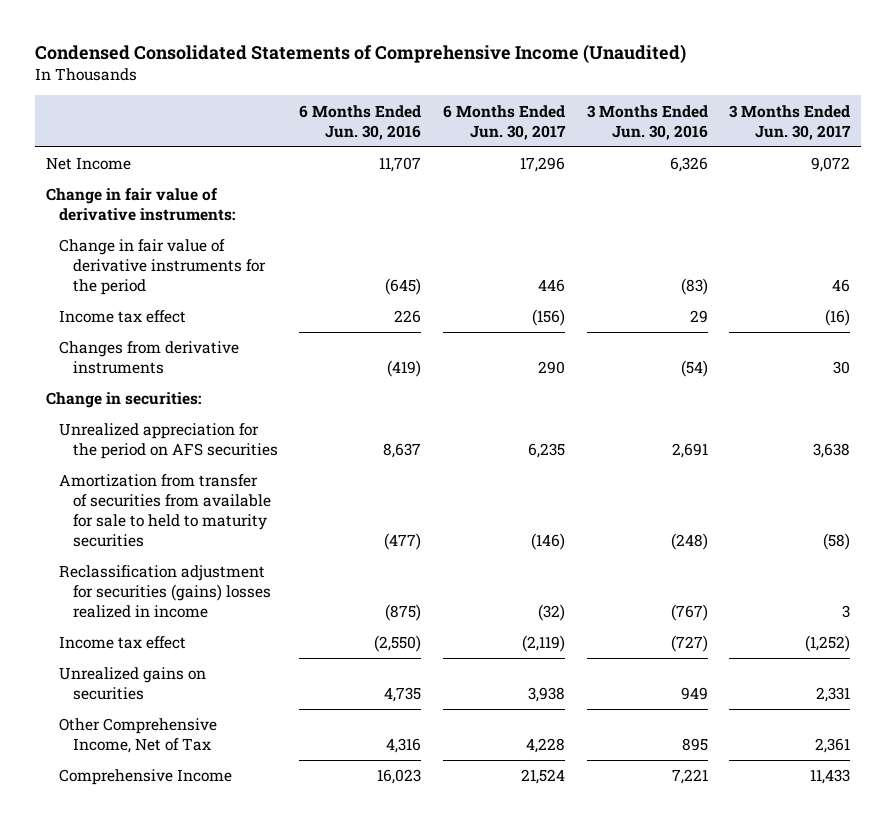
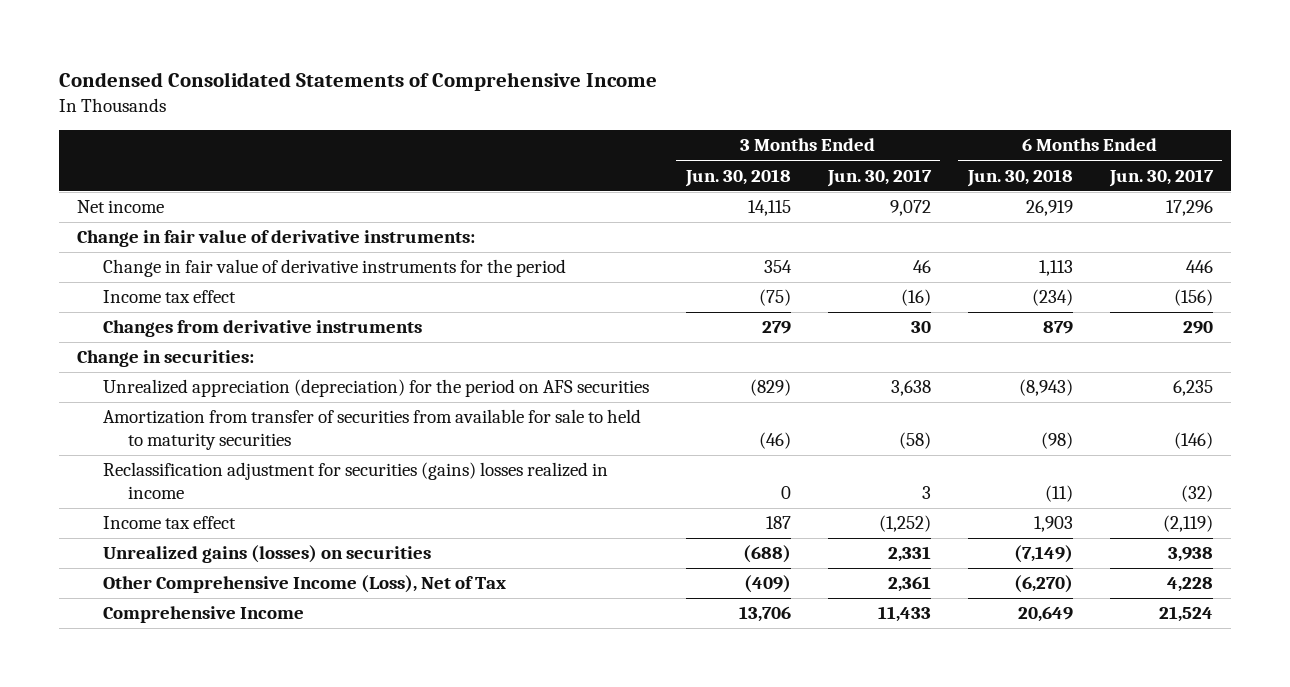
- Condensed Consolidated Statements of Comprehensive Income (Unaudited)
+ Condensed Consolidated Statements of Comprehensive Income
- | 6 Months Ended Jun. 30, 2016 | 6 Months Ended Jun. 30, 2017 | 3 Months Ended Jun. 30, 2016 | 3 Months Ended Jun. 30, 2017
+ | 3 Months Ended Jun. 30, 2018 | 3 Months Ended Jun. 30, 2017 | 6 Months Ended Jun. 30, 2018 | 6 Months Ended Jun. 30, 2017
- Net Income | 11,707 | 17,296 | 6,326 | 9,072
+ Net income | 14,115 | 9,072 | 26,919 | 17,296
- Unrealized appreciation for the period on AFS securities | 8,637 | 6,235 | 2,691 | 3,638
+ Unrealized appreciation (depreciation) for the period on AFS securities | (829) | 3,638 | (8,943) | 6,235
- Unrealized gains on securities | 4,735 | 3,938 | 949 | 2,331
- Other Comprehensive Income, Net of Tax | 4,316 | 4,228 | 895 | 2,361
+ Unrealized gains (losses) on securities | (688) | 2,331 | (7,149) | 3,938
+ Other Comprehensive Income (Loss), Net of Tax | (409) | 2,361 | (6,270) | 4,228

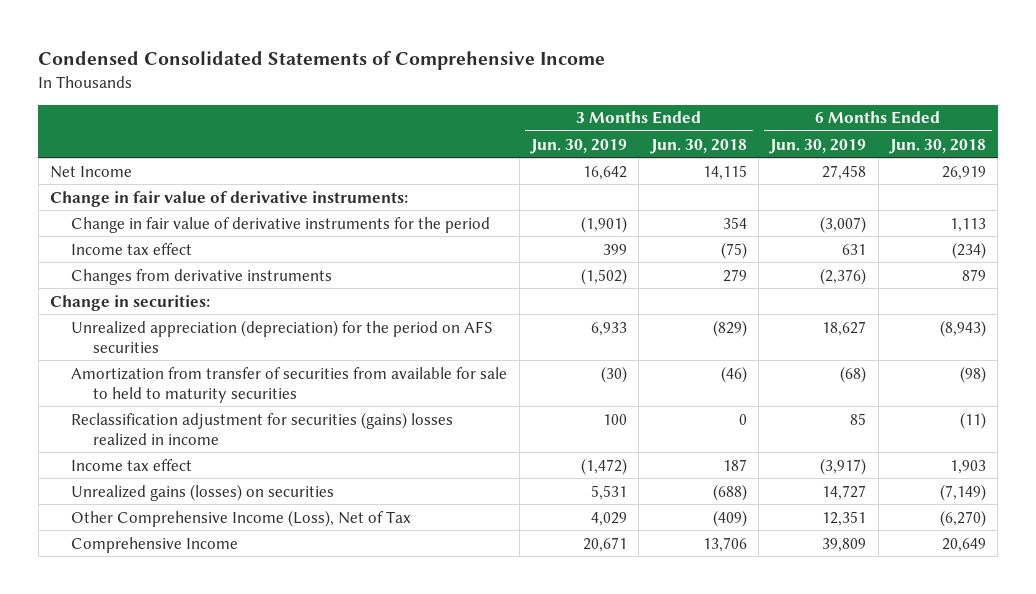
- | 3 Months Ended Jun. 30, 2018 | 3 Months Ended Jun. 30, 2017 | 6 Months Ended Jun. 30, 2018 | 6 Months Ended Jun. 30, 2017
+ | 3 Months Ended Jun. 30, 2019 | 3 Months Ended Jun. 30, 2018 | 6 Months Ended Jun. 30, 2019 | 6 Months Ended Jun. 30, 2018
- Net income | 14,115 | 9,072 | 26,919 | 17,296
+ Net Income | 16,642 | 14,115 | 27,458 | 26,919

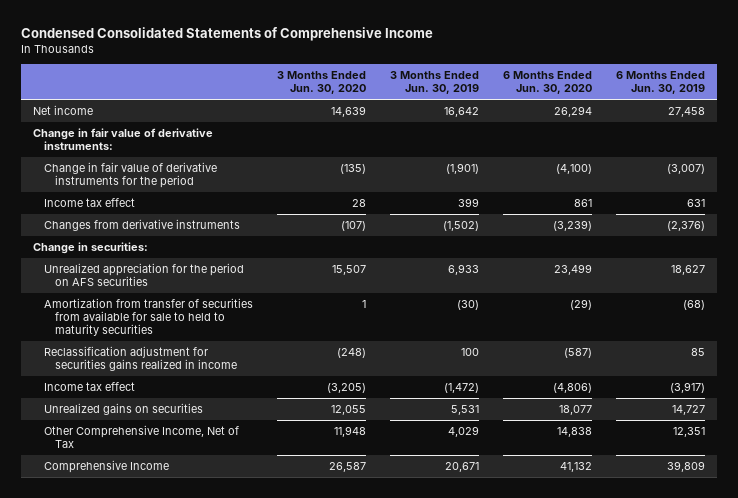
- | 3 Months Ended Jun. 30, 2019 | 3 Months Ended Jun. 30, 2018 | 6 Months Ended Jun. 30, 2019 | 6 Months Ended Jun. 30, 2018
+ | 3 Months Ended Jun. 30, 2020 | 3 Months Ended Jun. 30, 2019 | 6 Months Ended Jun. 30, 2020 | 6 Months Ended Jun. 30, 2019
- Net Income | 16,642 | 14,115 | 27,458 | 26,919
+ Net income | 14,639 | 16,642 | 26,294 | 27,458
- Unrealized appreciation (depreciation) for the period on AFS securities | 6,933 | (829) | 18,627 | (8,943)
+ Unrealized appreciation for the period on AFS securities | 15,507 | 6,933 | 23,499 | 18,627
- Reclassification adjustment for securities (gains) losses realized in income | 100 | 0 | 85 | (11)
+ Reclassification adjustment for securities gains realized in income | (248) | 100 | (587) | 85
- Unrealized gains (losses) on securities | 5,531 | (688) | 14,727 | (7,149)
- Other Comprehensive Income (Loss), Net of Tax | 4,029 | (409) | 12,351 | (6,270)
+ Unrealized gains on securities | 12,055 | 5,531 | 18,077 | 14,727
+ Other Comprehensive Income, Net of Tax | 11,948 | 4,029 | 14,838 | 12,351

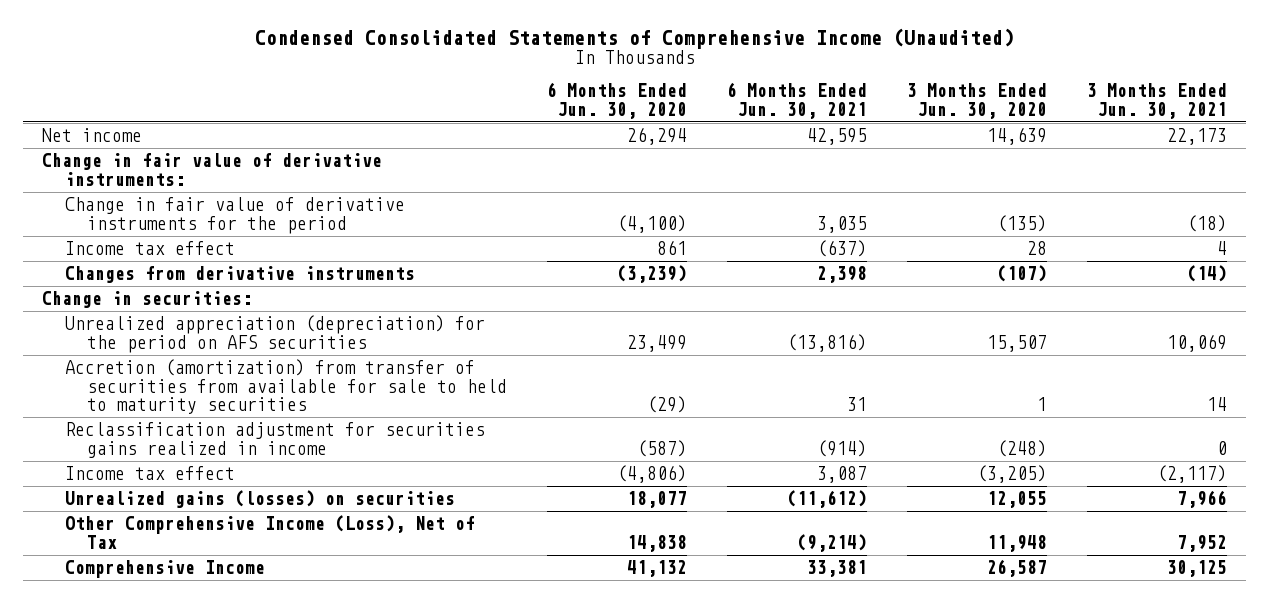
- Condensed Consolidated Statements of Comprehensive Income
+ Condensed Consolidated Statements of Comprehensive Income (Unaudited)
- | 3 Months Ended Jun. 30, 2020 | 3 Months Ended Jun. 30, 2019 | 6 Months Ended Jun. 30, 2020 | 6 Months Ended Jun. 30, 2019
+ | 6 Months Ended Jun. 30, 2020 | 6 Months Ended Jun. 30, 2021 | 3 Months Ended Jun. 30, 2020 | 3 Months Ended Jun. 30, 2021
- Unrealized appreciation for the period on AFS securities | 15,507 | 6,933 | 23,499 | 18,627
- Amortization from transfer of securities from available for sale to held to maturity securities | 1 | (30) | (29) | (68)
+ Unrealized appreciation (depreciation) for the period on AFS securities | 23,499 | (13,816) | 15,507 | 10,069
+ Accretion (amortization) from transfer of securities from available for sale to held to maturity securities | (29) | 31 | 1 | 14
- Unrealized gains on securities | 12,055 | 5,531 | 18,077 | 14,727
- Other Comprehensive Income, Net of Tax | 11,948 | 4,029 | 14,838 | 12,351
+ Unrealized gains (losses) on securities | 18,077 | (11,612) | 12,055 | 7,966
+ Other Comprehensive Income (Loss), Net of Tax | 14,838 | (9,214) | 11,948 | 7,952

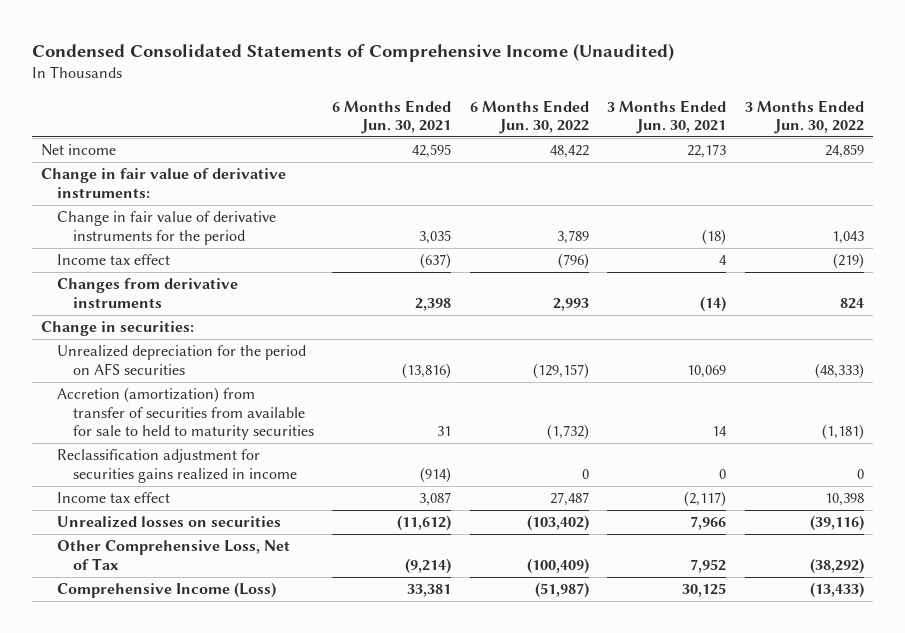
- | 6 Months Ended Jun. 30, 2020 | 6 Months Ended Jun. 30, 2021 | 3 Months Ended Jun. 30, 2020 | 3 Months Ended Jun. 30, 2021
+ | 6 Months Ended Jun. 30, 2021 | 6 Months Ended Jun. 30, 2022 | 3 Months Ended Jun. 30, 2021 | 3 Months Ended Jun. 30, 2022
- Unrealized appreciation (depreciation) for the period on AFS securities | 23,499 | (13,816) | 15,507 | 10,069
+ Unrealized depreciation for the period on AFS securities | (13,816) | (129,157) | 10,069 | (48,333)
- Unrealized gains (losses) on securities | 18,077 | (11,612) | 12,055 | 7,966
- Other Comprehensive Income (Loss), Net of Tax | 14,838 | (9,214) | 11,948 | 7,952
- Comprehensive Income | 41,132 | 33,381 | 26,587 | 30,125
+ Unrealized losses on securities | (11,612) | (103,402) | 7,966 | (39,116)
+ Other Comprehensive Loss, Net of Tax | (9,214) | (100,409) | 7,952 | (38,292)
+ Comprehensive Income (Loss) | 33,381 | (51,987) | 30,125 | (13,433)

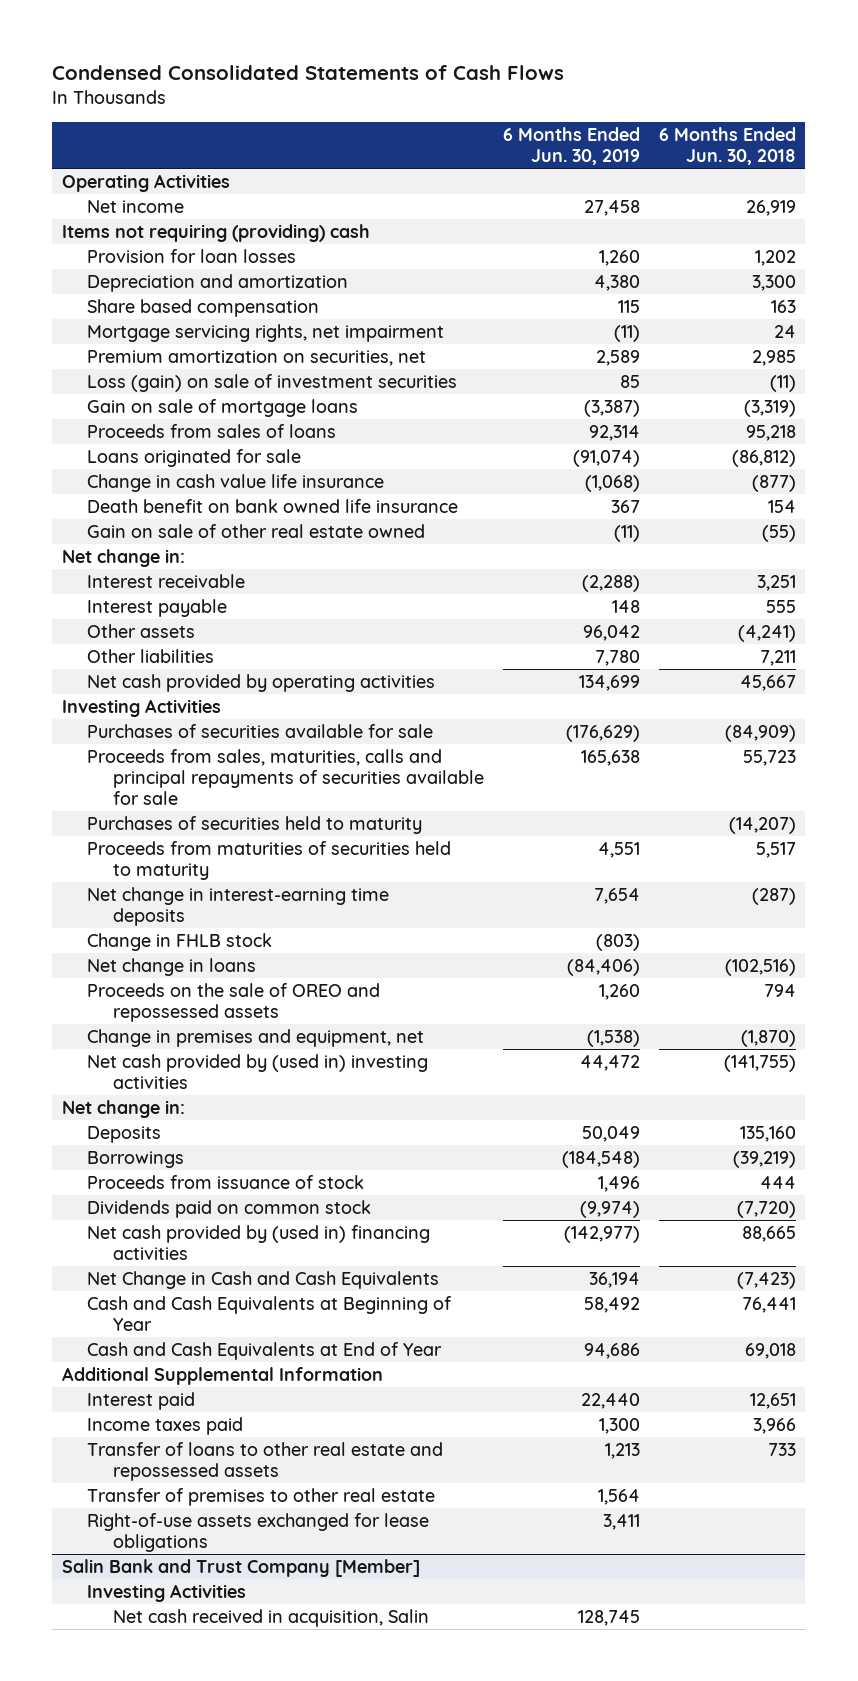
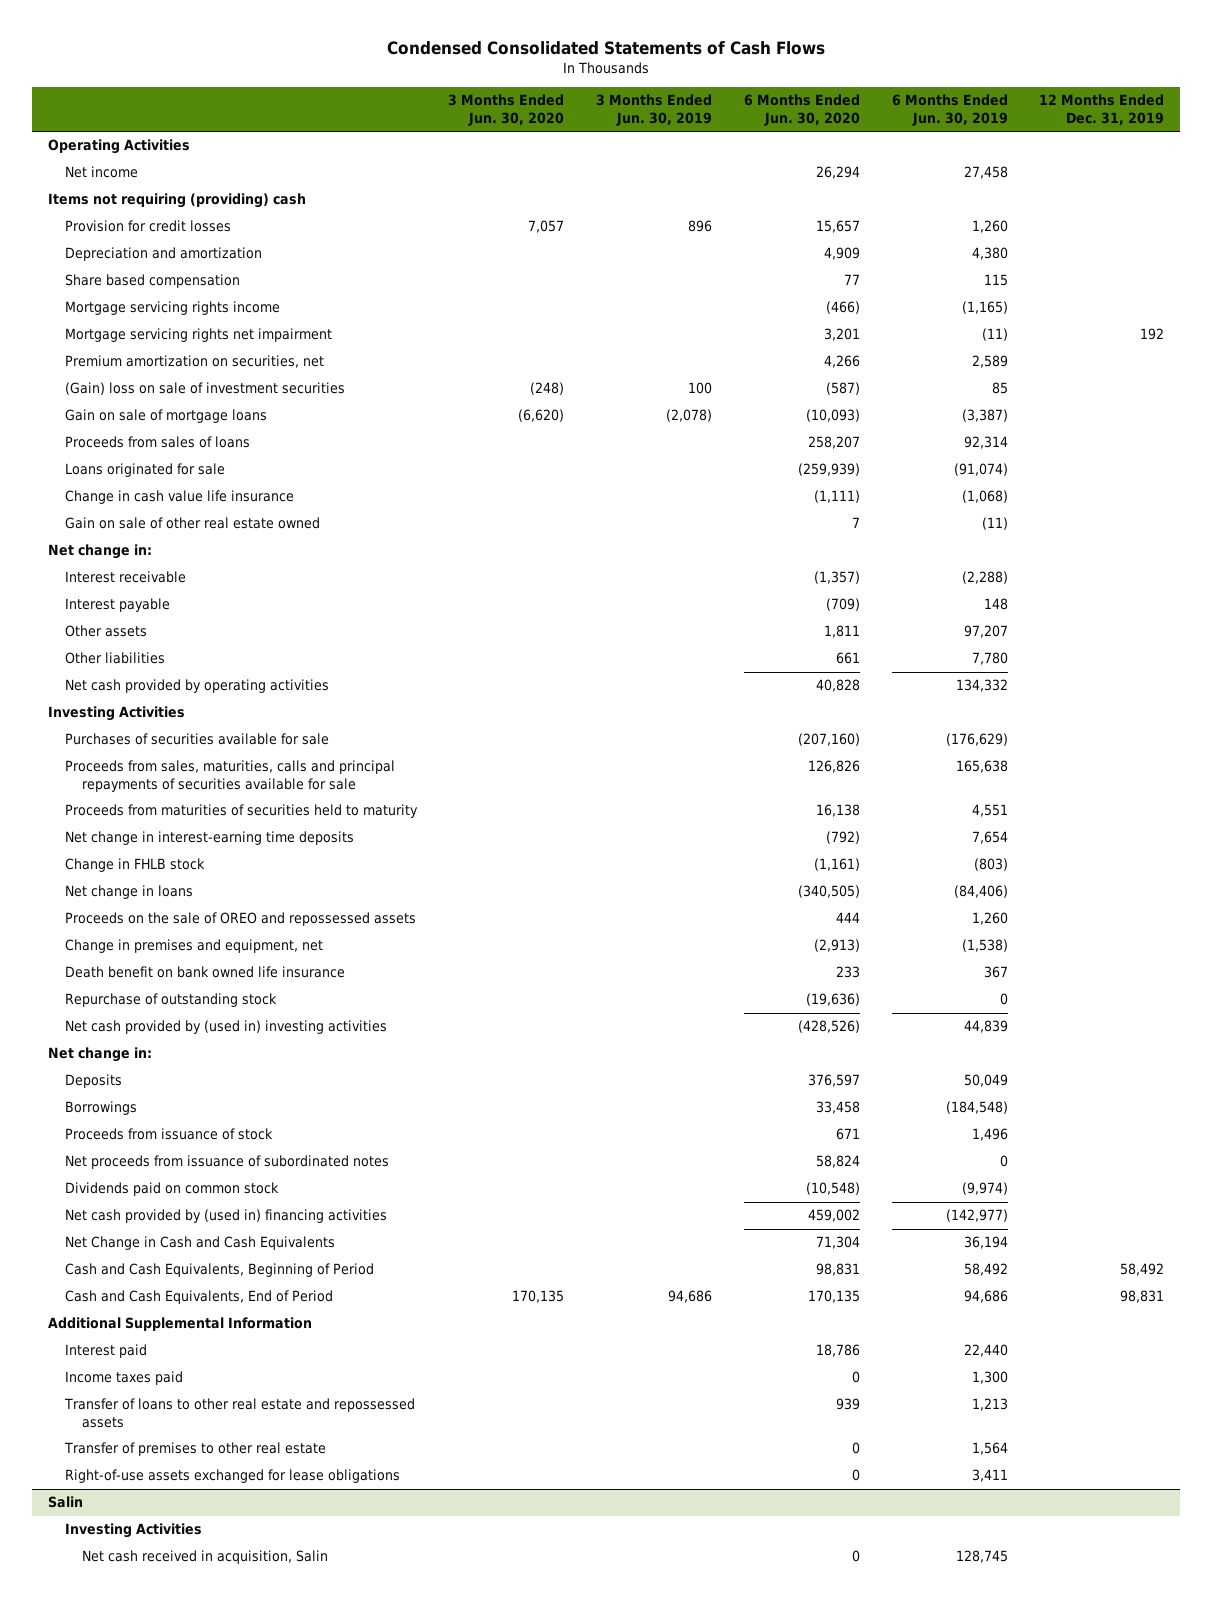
- | 6 Months Ended Jun. 30, 2019 | 6 Months Ended Jun. 30, 2018
+ | 3 Months Ended Jun. 30, 2020 | 3 Months Ended Jun. 30, 2019 | 6 Months Ended Jun. 30, 2020 | 6 Months Ended Jun. 30, 2019 | 12 Months Ended Dec. 31, 2019
- Provision for loan losses | 1,260 | 1,202
+ Provision for credit losses | 7,057 | 896 | 15,657 | 1,260 |
- Mortgage servicing rights, net impairment | (11) | 24
+ Mortgage servicing rights income | | | (466) | (1,165) |
+ Mortgage servicing rights net impairment | | | 3,201 | (11) | 192
- Loss (gain) on sale of investment securities | 85 | (11)
+ (Gain) loss on sale of investment securities | (248) | 100 | (587) | 85 |
- Other assets | 96,042 | (4,241)
+ Other assets | | | 1,811 | 97,207 |
- Net cash provided by operating activities | 134,699 | 45,667
+ Net cash provided by operating activities | | | 40,828 | 134,332 |
- Purchases of securities held to maturity | | (14,207)
- Net cash provided by (used in) investing activities | 44,472 | (141,755)
moved down: Death benefit on bank owned life insurance | | | 233 | 367 |
+ Repurchase of outstanding stock | | | (19,636) | 0 |
+ Net cash provided by (used in) investing activities | | | (428,526) | 44,839 |
+ Net proceeds from issuance of subordinated notes | | | 58,824 | 0 |
- Cash and Cash Equivalents at Beginning of Year | 58,492 | 76,441
- Cash and Cash Equivalents at End of Year | 94,686 | 69,018
+ Cash and Cash Equivalents, Beginning of Period | | | 98,831 | 58,492 | 58,492
+ Cash and Cash Equivalents, End of Period | 170,135 | 94,686 | 170,135 | 94,686 | 98,831
- Salin Bank and Trust Company [Member]
+ Salin

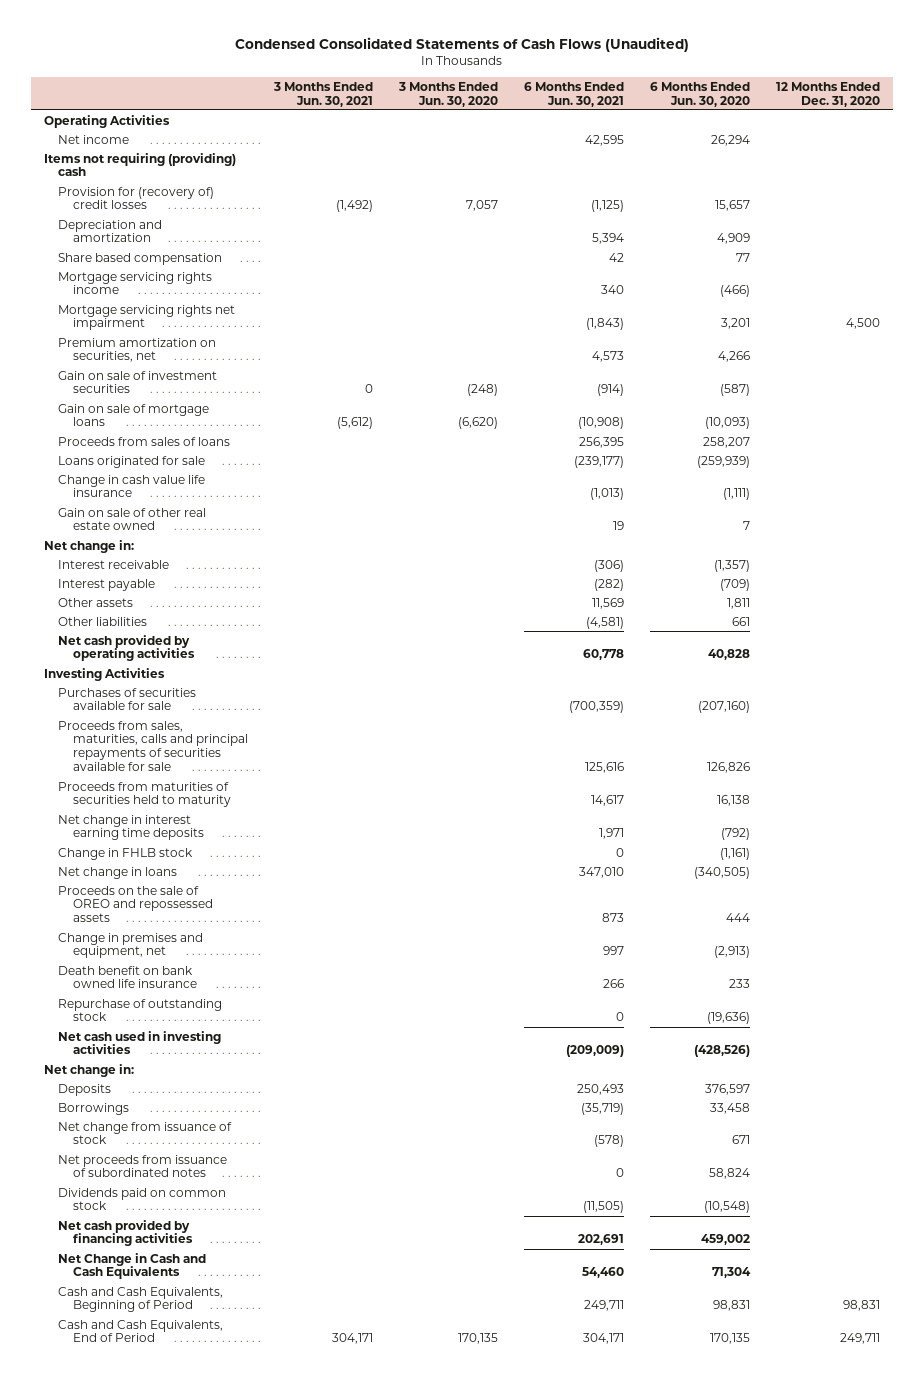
- Condensed Consolidated Statements of Cash Flows
+ Condensed Consolidated Statements of Cash Flows (Unaudited)
- | 3 Months Ended Jun. 30, 2020 | 3 Months Ended Jun. 30, 2019 | 6 Months Ended Jun. 30, 2020 | 6 Months Ended Jun. 30, 2019 | 12 Months Ended Dec. 31, 2019
+ | 3 Months Ended Jun. 30, 2021 | 3 Months Ended Jun. 30, 2020 | 6 Months Ended Jun. 30, 2021 | 6 Months Ended Jun. 30, 2020 | 12 Months Ended Dec. 31, 2020
- Provision for credit losses | 7,057 | 896 | 15,657 | 1,260 |
+ Provision for (recovery of) credit losses | (1,492) | 7,057 | (1,125) | 15,657 |
- (Gain) loss on sale of investment securities | (248) | 100 | (587) | 85 |
+ Gain on sale of investment securities | 0 | (248) | (914) | (587) |
- Net change in interest-earning time deposits | | | (792) | 7,654 |
+ Net change in interest earning time deposits | | | 1,971 | (792) |
- Net cash provided by (used in) investing activities | | | (428,526) | 44,839 |
+ Net cash used in investing activities | | | (209,009) | (428,526) |
- Proceeds from issuance of stock | | | 671 | 1,496 |
+ Net change from issuance of stock | | | (578) | 671 |
- Net cash provided by (used in) financing activities | | | 459,002 | (142,977) |
+ Net cash provided by financing activities | | | 202,691 | 459,002 |
- Additional Supplemental Information
- Interest paid | | | 18,786 | 22,440 |
- Income taxes paid | | | 0 | 1,300 |
- Transfer of loans to other real estate and repossessed assets | | | 939 | 1,213 |
- Transfer of premises to other real estate | | | 0 | 1,564 |
- Right-of-use assets exchanged for lease obligations | | | 0 | 3,411 |
- Salin
- Investing Activities
- Net cash received in acquisition, Salin | | | 0 | 128,745 |

